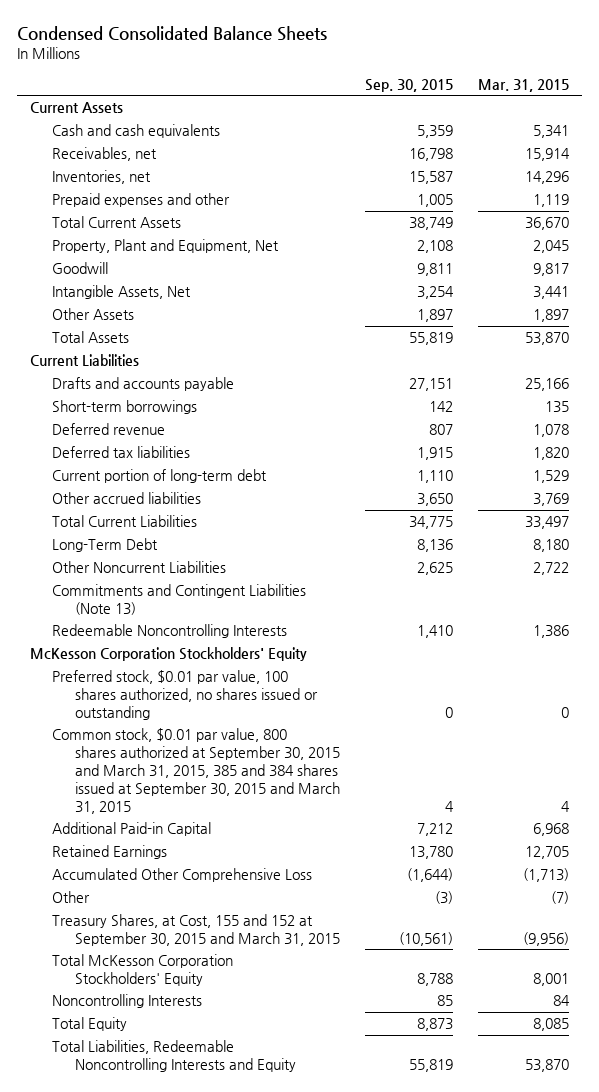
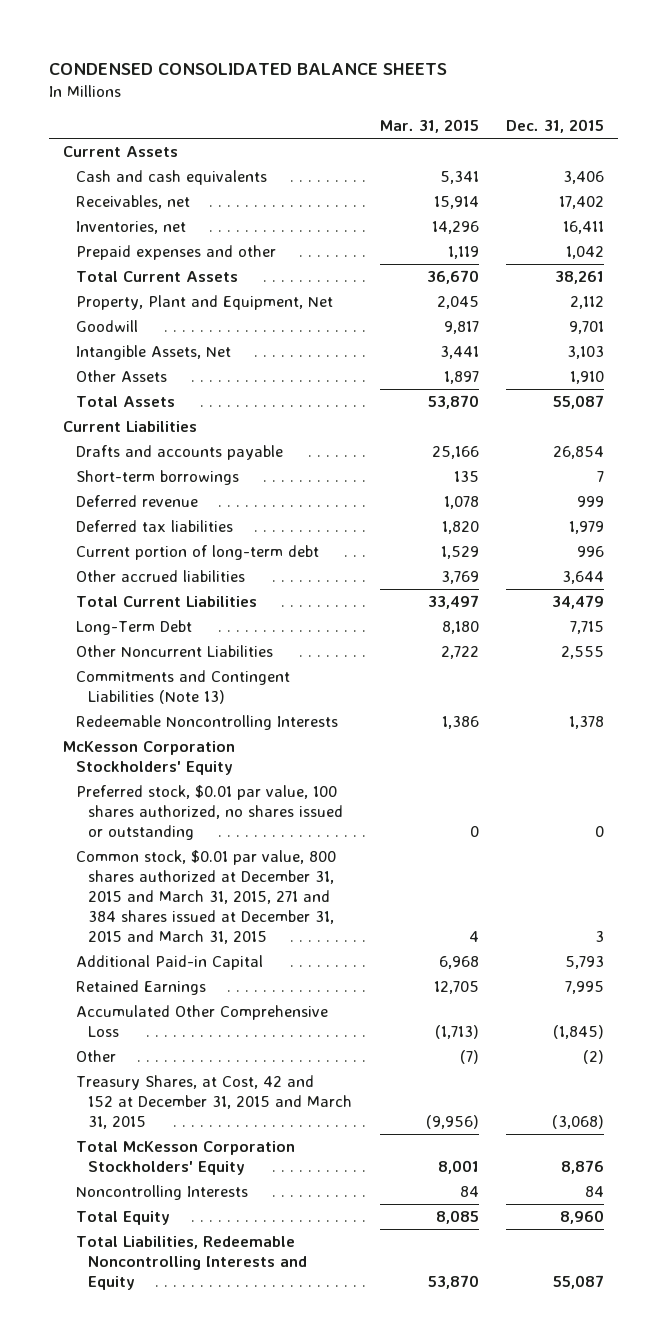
- Condensed Consolidated Balance Sheets
+ CONDENSED CONSOLIDATED BALANCE SHEETS
- | Sep. 30, 2015 | Mar. 31, 2015
+ | Mar. 31, 2015 | Dec. 31, 2015
- Common stock, $0.01 par value, 800 shares authorized at September 30, 2015 and March 31, 2015, 385 and 384 shares issued at September 30, 2015 and March 31, 2015 | 4 | 4
+ Common stock, $0.01 par value, 800 shares authorized at December 31, 2015 and March 31, 2015, 271 and 384 shares issued at December 31, 2015 and March 31, 2015 | 4 | 3
- Treasury Shares, at Cost, 155 and 152 at September 30, 2015 and March 31, 2015 | (10,561) | (9,956)
+ Treasury Shares, at Cost, 42 and 152 at December 31, 2015 and March 31, 2015 | (9,956) | (3,068)

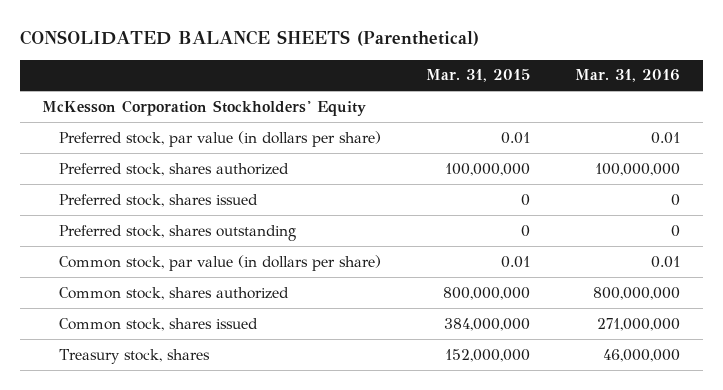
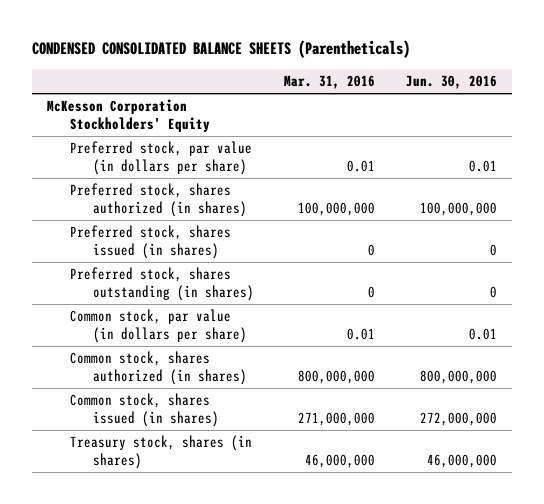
- CONSOLIDATED BALANCE SHEETS (Parenthetical)
+ CONDENSED CONSOLIDATED BALANCE SHEETS (Parentheticals)
- | Mar. 31, 2015 | Mar. 31, 2016
+ | Mar. 31, 2016 | Jun. 30, 2016
- Preferred stock, shares authorized | 100,000,000 | 100,000,000
- Preferred stock, shares issued | 0 | 0
- Preferred stock, shares outstanding | 0 | 0
+ Preferred stock, shares authorized (in shares) | 100,000,000 | 100,000,000
+ Preferred stock, shares issued (in shares) | 0 | 0
+ Preferred stock, shares outstanding (in shares) | 0 | 0
- Common stock, shares authorized | 800,000,000 | 800,000,000
- Common stock, shares issued | 384,000,000 | 271,000,000
- Treasury stock, shares | 152,000,000 | 46,000,000
+ Common stock, shares authorized (in shares) | 800,000,000 | 800,000,000
+ Common stock, shares issued (in shares) | 271,000,000 | 272,000,000
+ Treasury stock, shares (in shares) | 46,000,000 | 46,000,000

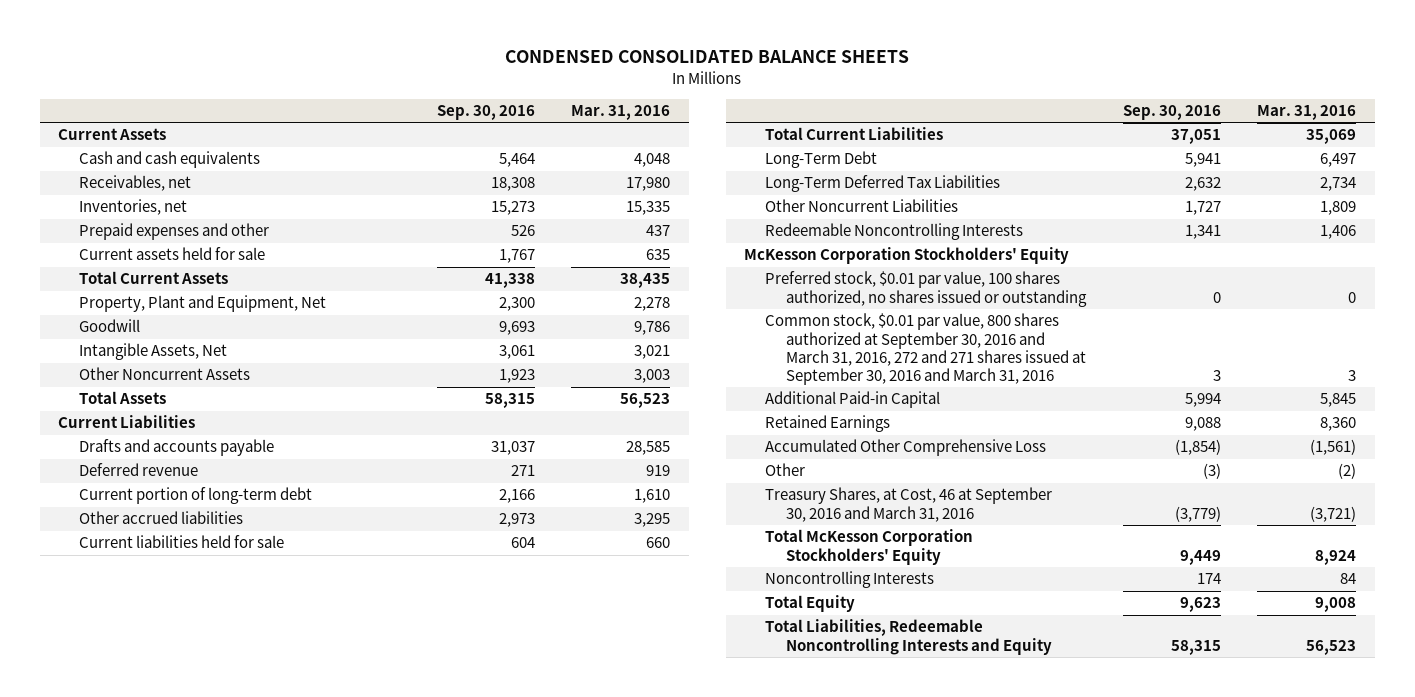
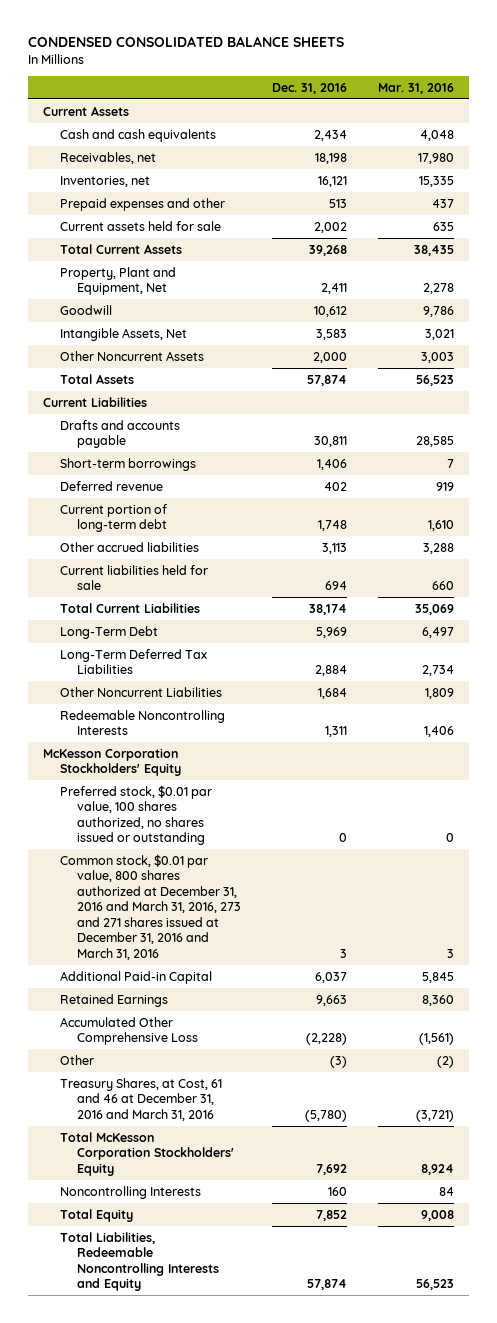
- | Sep. 30, 2016 | Mar. 31, 2016
+ | Dec. 31, 2016 | Mar. 31, 2016
+ Short-term borrowings | 1,406 | 7
- Other accrued liabilities | 2,973 | 3,295
+ Other accrued liabilities | 3,113 | 3,288
- Common stock, $0.01 par value, 800 shares authorized at September 30, 2016 and March 31, 2016, 272 and 271 shares issued at September 30, 2016 and March 31, 2016 | 3 | 3
+ Common stock, $0.01 par value, 800 shares authorized at December 31, 2016 and March 31, 2016, 273 and 271 shares issued at December 31, 2016 and March 31, 2016 | 3 | 3
- Treasury Shares, at Cost, 46 at September 30, 2016 and March 31, 2016 | (3,779) | (3,721)
+ Treasury Shares, at Cost, 61 and 46 at December 31, 2016 and March 31, 2016 | (5,780) | (3,721)

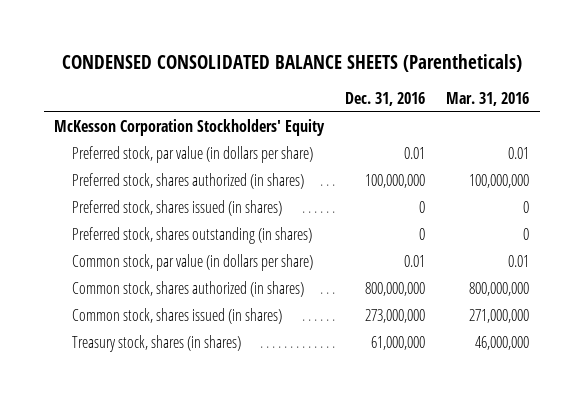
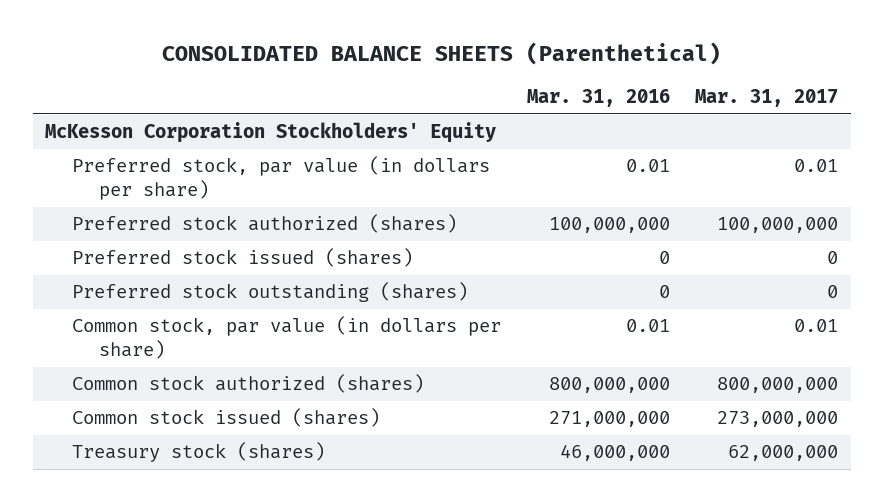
- CONDENSED CONSOLIDATED BALANCE SHEETS (Parentheticals)
+ CONSOLIDATED BALANCE SHEETS (Parenthetical)
- | Dec. 31, 2016 | Mar. 31, 2016
+ | Mar. 31, 2016 | Mar. 31, 2017
- Preferred stock, shares authorized (in shares) | 100,000,000 | 100,000,000
- Preferred stock, shares issued (in shares) | 0 | 0
- Preferred stock, shares outstanding (in shares) | 0 | 0
+ Preferred stock authorized (shares) | 100,000,000 | 100,000,000
+ Preferred stock issued (shares) | 0 | 0
+ Preferred stock outstanding (shares) | 0 | 0
- Common stock, shares authorized (in shares) | 800,000,000 | 800,000,000
- Common stock, shares issued (in shares) | 273,000,000 | 271,000,000
- Treasury stock, shares (in shares) | 61,000,000 | 46,000,000
+ Common stock authorized (shares) | 800,000,000 | 800,000,000
+ Common stock issued (shares) | 271,000,000 | 273,000,000
+ Treasury stock (shares) | 46,000,000 | 62,000,000

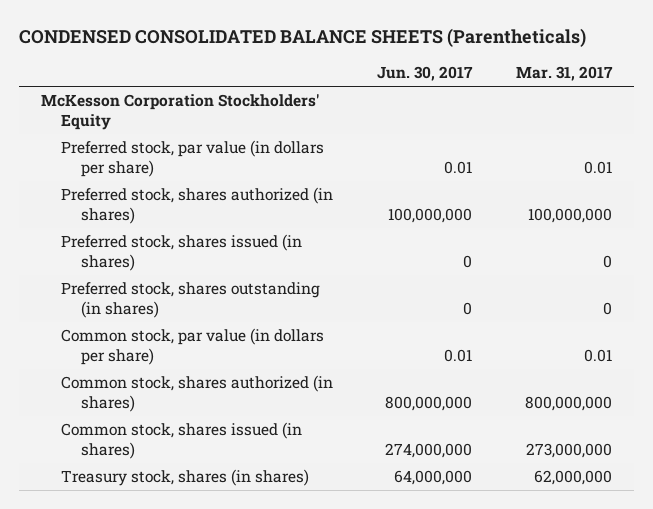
- CONSOLIDATED BALANCE SHEETS (Parenthetical)
+ CONDENSED CONSOLIDATED BALANCE SHEETS (Parentheticals)
- | Mar. 31, 2016 | Mar. 31, 2017
+ | Jun. 30, 2017 | Mar. 31, 2017
- Preferred stock authorized (shares) | 100,000,000 | 100,000,000
- Preferred stock issued (shares) | 0 | 0
- Preferred stock outstanding (shares) | 0 | 0
+ Preferred stock, shares authorized (in shares) | 100,000,000 | 100,000,000
+ Preferred stock, shares issued (in shares) | 0 | 0
+ Preferred stock, shares outstanding (in shares) | 0 | 0
- Common stock authorized (shares) | 800,000,000 | 800,000,000
- Common stock issued (shares) | 271,000,000 | 273,000,000
- Treasury stock (shares) | 46,000,000 | 62,000,000
+ Common stock, shares authorized (in shares) | 800,000,000 | 800,000,000
+ Common stock, shares issued (in shares) | 274,000,000 | 273,000,000
+ Treasury stock, shares (in shares) | 64,000,000 | 62,000,000

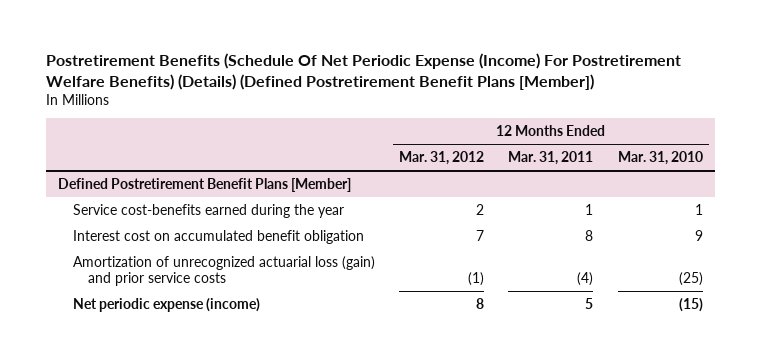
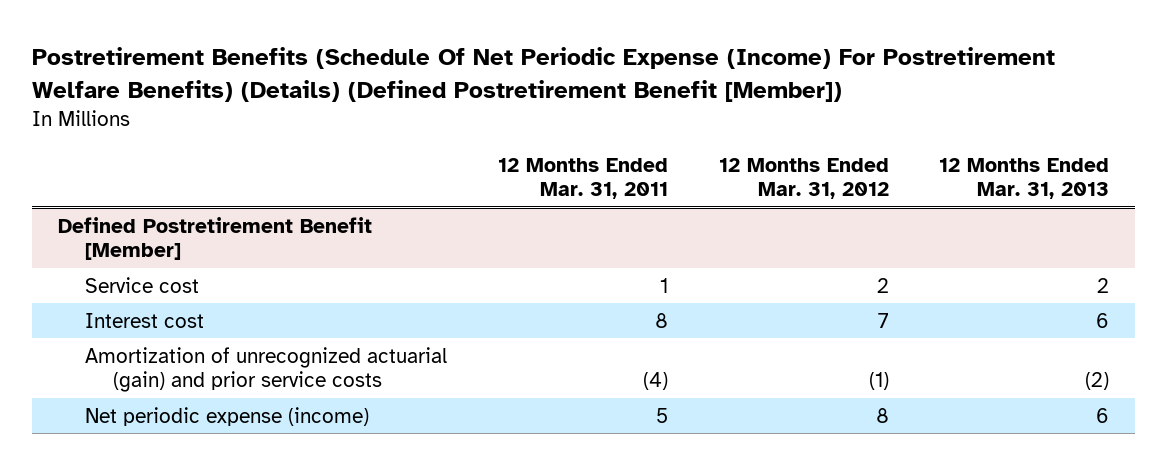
- Postretirement Benefits (Schedule Of Net Periodic Expense (Income) For Postretirement Welfare Benefits) (Details) (Defined Postretirement Benefit Plans [Member])
+ Postretirement Benefits (Schedule Of Net Periodic Expense (Income) For Postretirement Welfare Benefits) (Details) (Defined Postretirement Benefit [Member])
- | 12 Months Ended Mar. 31, 2012 | 12 Months Ended Mar. 31, 2011 | 12 Months Ended Mar. 31, 2010
+ | 12 Months Ended Mar. 31, 2011 | 12 Months Ended Mar. 31, 2012 | 12 Months Ended Mar. 31, 2013
- Defined Postretirement Benefit Plans [Member]
- Service cost-benefits earned during the year | 2 | 1 | 1
- Interest cost on accumulated benefit obligation | 7 | 8 | 9
- Amortization of unrecognized actuarial loss (gain) and prior service costs | (1) | (4) | (25)
+ Defined Postretirement Benefit [Member]
+ Service cost | 1 | 2 | 2
+ Interest cost | 8 | 7 | 6
+ Amortization of unrecognized actuarial (gain) and prior service costs | (4) | (1) | (2)

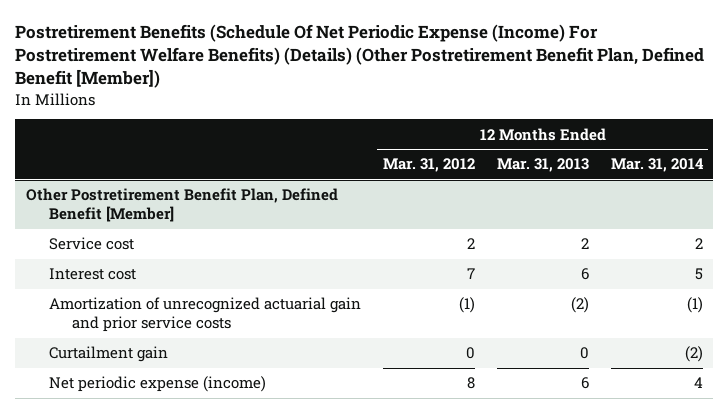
- Postretirement Benefits (Schedule Of Net Periodic Expense (Income) For Postretirement Welfare Benefits) (Details) (Defined Postretirement Benefit [Member])
+ Postretirement Benefits (Schedule Of Net Periodic Expense (Income) For Postretirement Welfare Benefits) (Details) (Other Postretirement Benefit Plan, Defined Benefit [Member])
- | 12 Months Ended Mar. 31, 2011 | 12 Months Ended Mar. 31, 2012 | 12 Months Ended Mar. 31, 2013
+ | 12 Months Ended Mar. 31, 2012 | 12 Months Ended Mar. 31, 2013 | 12 Months Ended Mar. 31, 2014
- Defined Postretirement Benefit [Member]
+ Other Postretirement Benefit Plan, Defined Benefit [Member]
- Amortization of unrecognized actuarial (gain) and prior service costs | (4) | (1) | (2)
+ Amortization of unrecognized actuarial gain and prior service costs | (1) | (2) | (1)
+ Curtailment gain | 0 | 0 | (2)

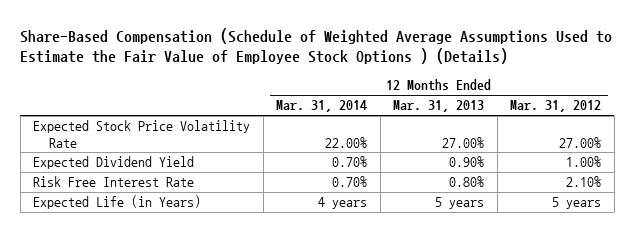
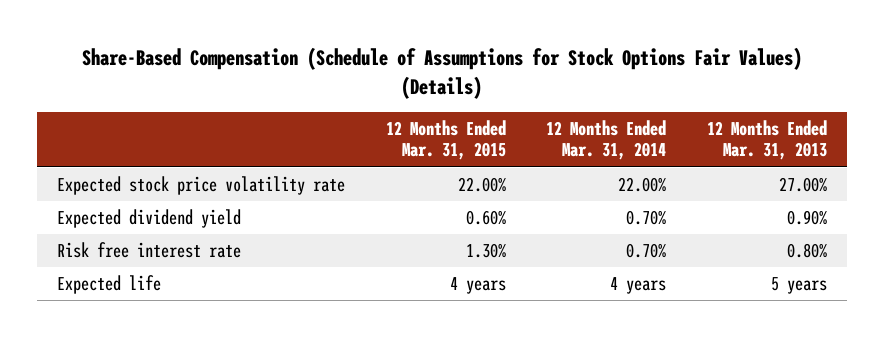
- Share-Based Compensation (Schedule of Weighted Average Assumptions Used to Estimate the Fair Value of Employee Stock Options ) (Details)
+ Share-Based Compensation (Schedule of Assumptions for Stock Options Fair Values) (Details)
- | 12 Months Ended Mar. 31, 2014 | 12 Months Ended Mar. 31, 2013 | 12 Months Ended Mar. 31, 2012
+ | 12 Months Ended Mar. 31, 2015 | 12 Months Ended Mar. 31, 2014 | 12 Months Ended Mar. 31, 2013
- Expected Stock Price Volatility Rate | 22.00% | 27.00% | 27.00%
- Expected Dividend Yield | 0.70% | 0.90% | 1.00%
- Risk Free Interest Rate | 0.70% | 0.80% | 2.10%
- Expected Life (in Years) | 4 years | 5 years | 5 years
+ Expected stock price volatility rate | 22.00% | 22.00% | 27.00%
+ Expected dividend yield | 0.60% | 0.70% | 0.90%
+ Risk free interest rate | 1.30% | 0.70% | 0.80%
+ Expected life | 4 years | 4 years | 5 years

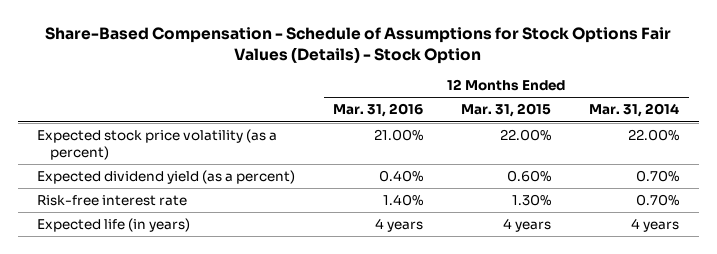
- Share-Based Compensation (Schedule of Assumptions for Stock Options Fair Values) (Details)
+ Share-Based Compensation - Schedule of Assumptions for Stock Options Fair Values (Details) - Stock Option
- | 12 Months Ended Mar. 31, 2015 | 12 Months Ended Mar. 31, 2014 | 12 Months Ended Mar. 31, 2013
+ | 12 Months Ended Mar. 31, 2016 | 12 Months Ended Mar. 31, 2015 | 12 Months Ended Mar. 31, 2014
- Expected stock price volatility rate | 22.00% | 22.00% | 27.00%
- Expected dividend yield | 0.60% | 0.70% | 0.90%
- Risk free interest rate | 1.30% | 0.70% | 0.80%
- Expected life | 4 years | 4 years | 5 years
+ Expected stock price volatility (as a percent) | 21.00% | 22.00% | 22.00%
+ Expected dividend yield (as a percent) | 0.40% | 0.60% | 0.70%
+ Risk-free interest rate | 1.40% | 1.30% | 0.70%
+ Expected life (in years) | 4 years | 4 years | 4 years

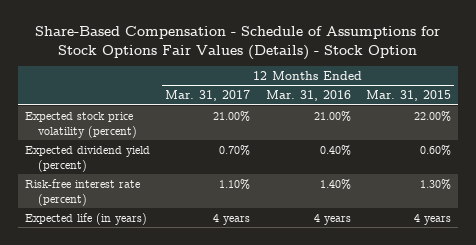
- | 12 Months Ended Mar. 31, 2016 | 12 Months Ended Mar. 31, 2015 | 12 Months Ended Mar. 31, 2014
+ | 12 Months Ended Mar. 31, 2017 | 12 Months Ended Mar. 31, 2016 | 12 Months Ended Mar. 31, 2015
- Expected stock price volatility (as a percent) | 21.00% | 22.00% | 22.00%
- Expected dividend yield (as a percent) | 0.40% | 0.60% | 0.70%
- Risk-free interest rate | 1.40% | 1.30% | 0.70%
+ Expected stock price volatility (percent) | 21.00% | 21.00% | 22.00%
+ Expected dividend yield (percent) | 0.70% | 0.40% | 0.60%
+ Risk-free interest rate (percent) | 1.10% | 1.40% | 1.30%

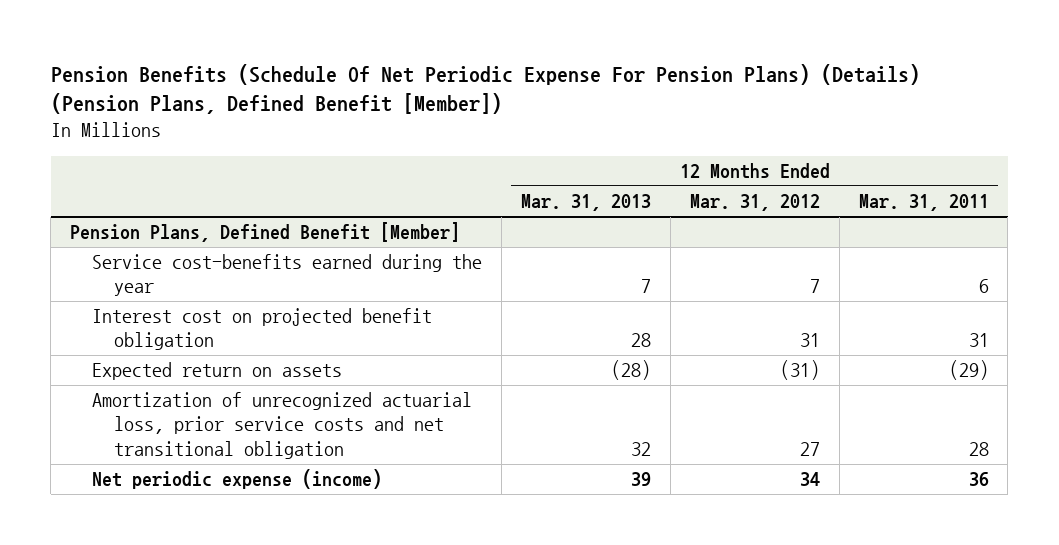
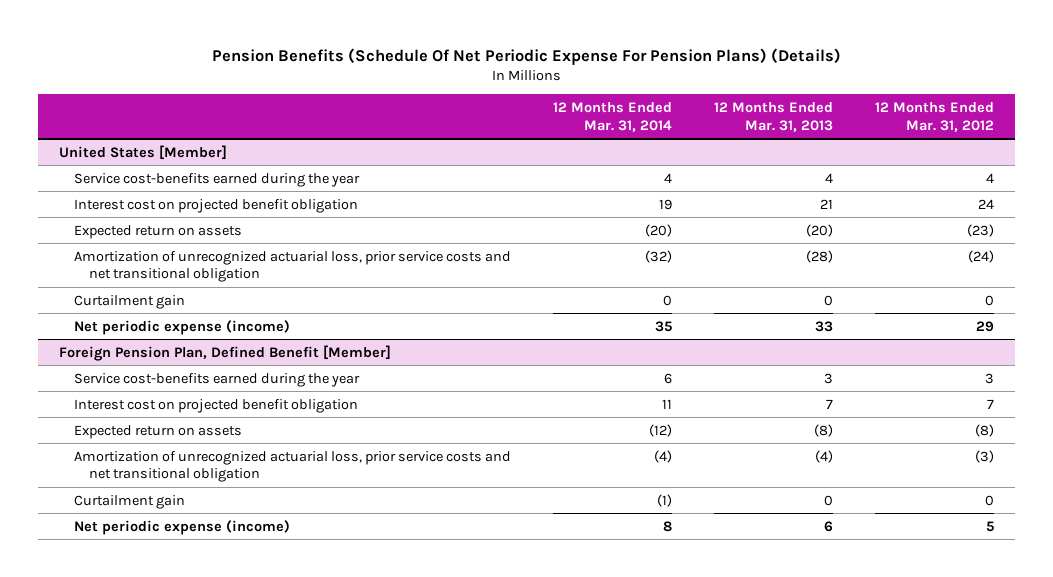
- Pension Benefits (Schedule Of Net Periodic Expense For Pension Plans) (Details) (Pension Plans, Defined Benefit [Member])
+ Pension Benefits (Schedule Of Net Periodic Expense For Pension Plans) (Details)
- | 12 Months Ended Mar. 31, 2013 | 12 Months Ended Mar. 31, 2012 | 12 Months Ended Mar. 31, 2011
+ | 12 Months Ended Mar. 31, 2014 | 12 Months Ended Mar. 31, 2013 | 12 Months Ended Mar. 31, 2012
- Pension Plans, Defined Benefit [Member]
- Service cost-benefits earned during the year | 7 | 7 | 6
- Interest cost on projected benefit obligation | 28 | 31 | 31
- Expected return on assets | (28) | (31) | (29)
- Amortization of unrecognized actuarial loss, prior service costs and net transitional obligation | 32 | 27 | 28
- Net periodic expense (income) | 39 | 34 | 36
+ United States [Member]
+ Service cost-benefits earned during the year | 4 | 4 | 4
+ Interest cost on projected benefit obligation | 19 | 21 | 24
+ Expected return on assets | (20) | (20) | (23)
+ Amortization of unrecognized actuarial loss, prior service costs and net transitional obligation | (32) | (28) | (24)
+ Curtailment gain | 0 | 0 | 0
+ Net periodic expense (income) | 35 | 33 | 29
+ Foreign Pension Plan, Defined Benefit [Member]
+ Service cost-benefits earned during the year | 6 | 3 | 3
+ Interest cost on projected benefit obligation | 11 | 7 | 7
+ Expected return on assets | (12) | (8) | (8)
+ Amortization of unrecognized actuarial loss, prior service costs and net transitional obligation | (4) | (4) | (3)
+ Curtailment gain | (1) | 0 | 0
+ Net periodic expense (income) | 8 | 6 | 5

